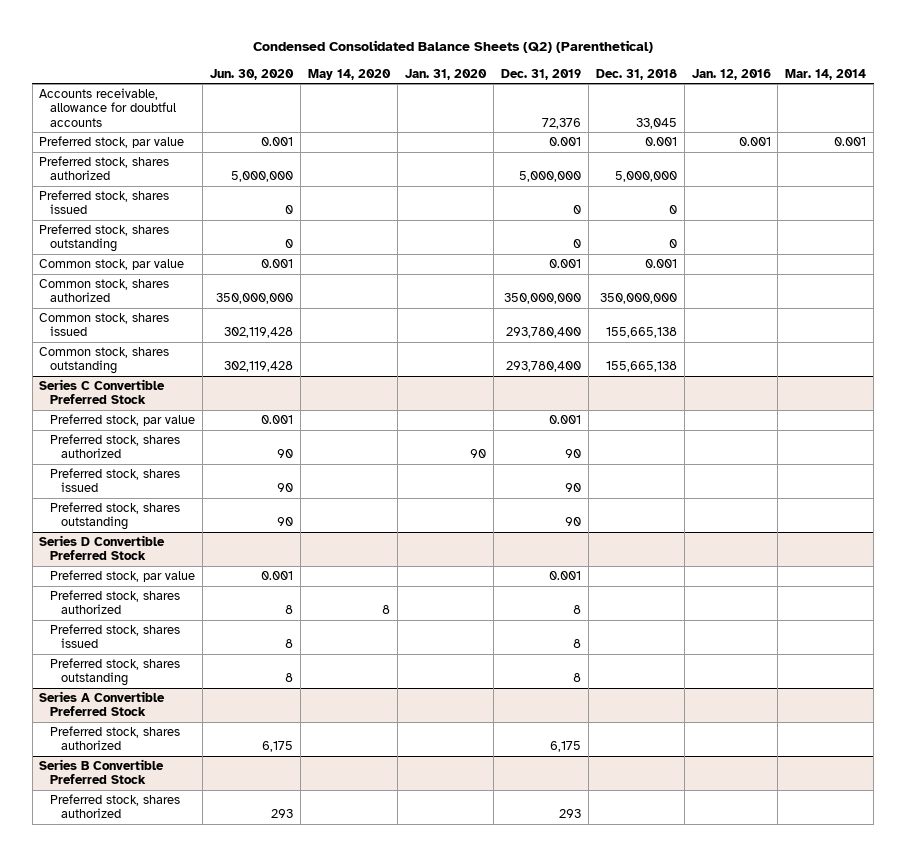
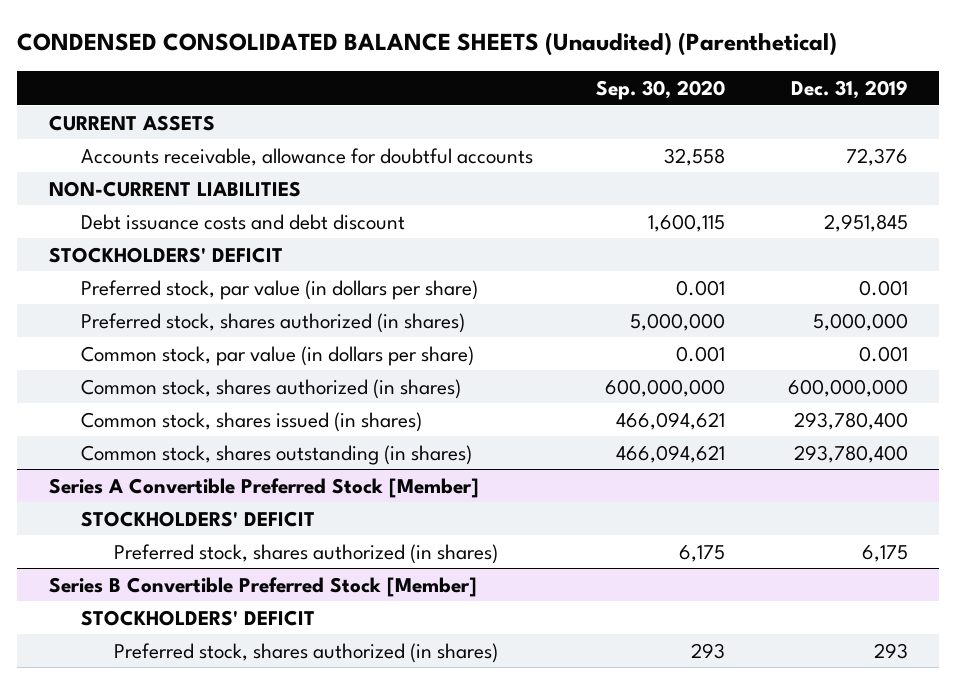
- Condensed Consolidated Balance Sheets (Q2) (Parenthetical)
+ CONDENSED CONSOLIDATED BALANCE SHEETS (Unaudited) (Parenthetical)
- | Jun. 30, 2020 | May 14, 2020 | Jan. 31, 2020 | Dec. 31, 2019 | Dec. 31, 2018 | Jan. 12, 2016 | Mar. 14, 2014
+ | Sep. 30, 2020 | Dec. 31, 2019
+ CURRENT ASSETS
- Preferred stock, par value | 0.001 | | | 0.001 | 0.001 | 0.001 | 0.001
- Preferred stock, shares authorized | 5,000,000 | | | 5,000,000 | 5,000,000 | |
- Preferred stock, shares issued | 0 | | | 0 | 0 | |
- Preferred stock, shares outstanding | 0 | | | 0 | 0 | |
- Common stock, par value | 0.001 | | | 0.001 | 0.001 | |
- Common stock, shares authorized | 350,000,000 | | | 350,000,000 | 350,000,000 | |
- Common stock, shares issued | 302,119,428 | | | 293,780,400 | 155,665,138 | |
- Common stock, shares outstanding | 302,119,428 | | | 293,780,400 | 155,665,138 | |
- Series C Convertible Preferred Stock
- Preferred stock, par value | 0.001 | | | 0.001 | | |
- Preferred stock, shares authorized | 90 | | 90 | 90 | | |
- Preferred stock, shares issued | 90 | | | 90 | | |
- Preferred stock, shares outstanding | 90 | | | 90 | | |
- Series D Convertible Preferred Stock
- Preferred stock, par value | 0.001 | | | 0.001 | | |
- Preferred stock, shares authorized | 8 | 8 | | 8 | | |
- Preferred stock, shares issued | 8 | | | 8 | | |
- Preferred stock, shares outstanding | 8 | | | 8 | | |
- Series A Convertible Preferred Stock
- Preferred stock, shares authorized | 6,175 | | | 6,175 | | |
- Series B Convertible Preferred Stock
- Preferred stock, shares authorized | 293 | | | 293 | | |
+ NON-CURRENT LIABILITIES
+ Debt issuance costs and debt discount | 1,600,115 | 2,951,845
+ STOCKHOLDERS' DEFICIT
+ Preferred stock, par value (in dollars per share) | 0.001 | 0.001
+ Preferred stock, shares authorized (in shares) | 5,000,000 | 5,000,000
+ Common stock, par value (in dollars per share) | 0.001 | 0.001
+ Common stock, shares authorized (in shares) | 600,000,000 | 600,000,000
+ Common stock, shares issued (in shares) | 466,094,621 | 293,780,400
+ Common stock, shares outstanding (in shares) | 466,094,621 | 293,780,400
+ Series A Convertible Preferred Stock [Member]
+ STOCKHOLDERS' DEFICIT
+ Preferred stock, shares authorized (in shares) | 6,175 | 6,175
+ Series B Convertible Preferred Stock [Member]
+ STOCKHOLDERS' DEFICIT
+ Preferred stock, shares authorized (in shares) | 293 | 293

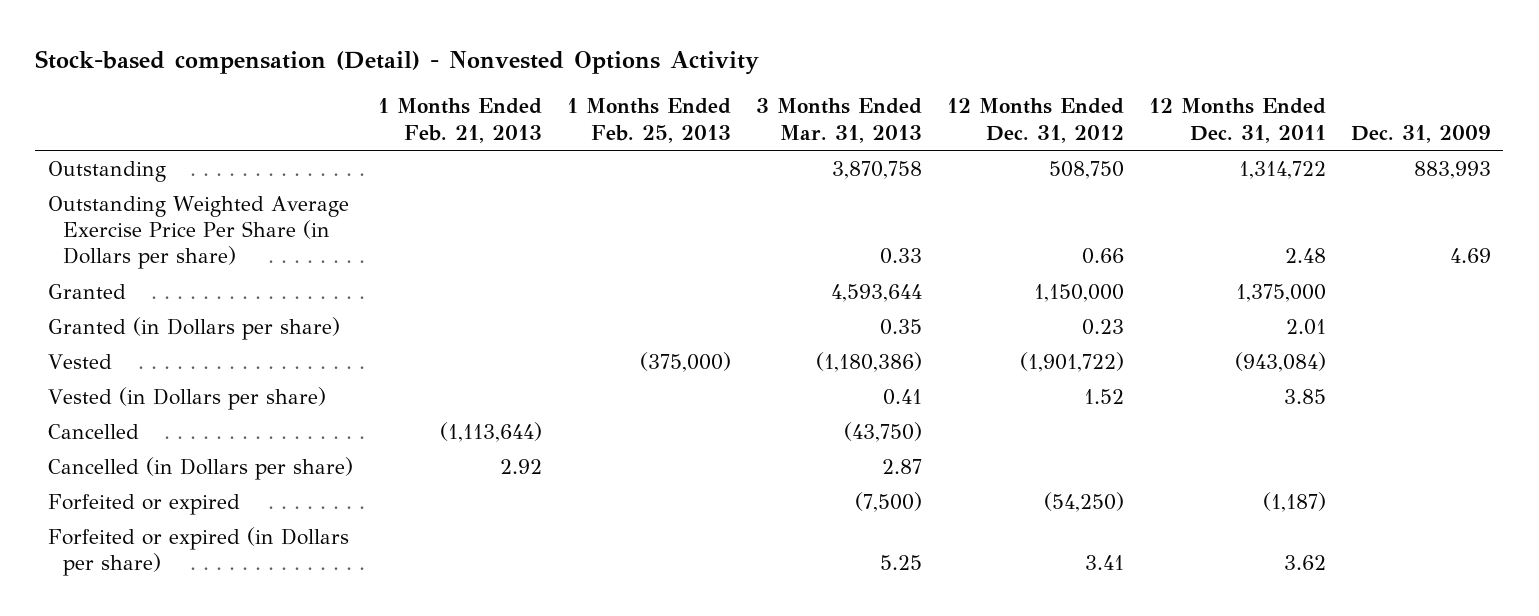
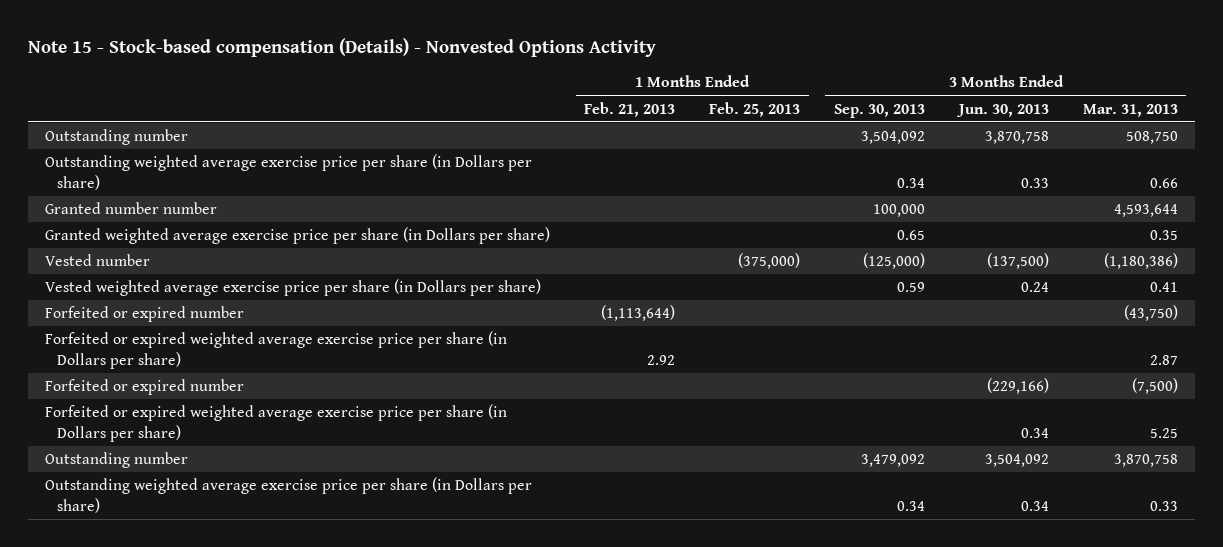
- Stock-based compensation (Detail) - Nonvested Options Activity
+ Note 15 - Stock-based compensation (Details) - Nonvested Options Activity
- | 1 Months Ended Feb. 21, 2013 | 1 Months Ended Feb. 25, 2013 | 3 Months Ended Mar. 31, 2013 | 12 Months Ended Dec. 31, 2012 | 12 Months Ended Dec. 31, 2011 | Dec. 31, 2009
+ | 1 Months Ended Feb. 21, 2013 | 1 Months Ended Feb. 25, 2013 | 3 Months Ended Sep. 30, 2013 | 3 Months Ended Jun. 30, 2013 | 3 Months Ended Mar. 31, 2013
- Outstanding | | | 3,870,758 | 508,750 | 1,314,722 | 883,993
- Outstanding Weighted Average Exercise Price Per Share (in Dollars per share) | | | 0.33 | 0.66 | 2.48 | 4.69
- Granted | | | 4,593,644 | 1,150,000 | 1,375,000 |
- Granted (in Dollars per share) | | | 0.35 | 0.23 | 2.01 |
- Vested | | (375,000) | (1,180,386) | (1,901,722) | (943,084) |
- Vested (in Dollars per share) | | | 0.41 | 1.52 | 3.85 |
- Cancelled | (1,113,644) | | (43,750) | | |
- Cancelled (in Dollars per share) | 2.92 | | 2.87 | | |
- Forfeited or expired | | | (7,500) | (54,250) | (1,187) |
- Forfeited or expired (in Dollars per share) | | | 5.25 | 3.41 | 3.62 |
+ Outstanding number | | | 3,504,092 | 3,870,758 | 508,750
+ Outstanding weighted average exercise price per share (in Dollars per share) | | | 0.34 | 0.33 | 0.66
+ Granted number number | | | 100,000 | | 4,593,644
+ Granted weighted average exercise price per share (in Dollars per share) | | | 0.65 | | 0.35
+ Vested number | | (375,000) | (125,000) | (137,500) | (1,180,386)
+ Vested weighted average exercise price per share (in Dollars per share) | | | 0.59 | 0.24 | 0.41
+ Forfeited or expired number | (1,113,644) | | | | (43,750)
+ Forfeited or expired weighted average exercise price per share (in Dollars per share) | 2.92 | | | | 2.87
+ Forfeited or expired number | | | | (229,166) | (7,500)
+ Forfeited or expired weighted average exercise price per share (in Dollars per share) | | | | 0.34 | 5.25
+ Outstanding number | | | 3,479,092 | 3,504,092 | 3,870,758
+ Outstanding weighted average exercise price per share (in Dollars per share) | | | 0.34 | 0.34 | 0.33

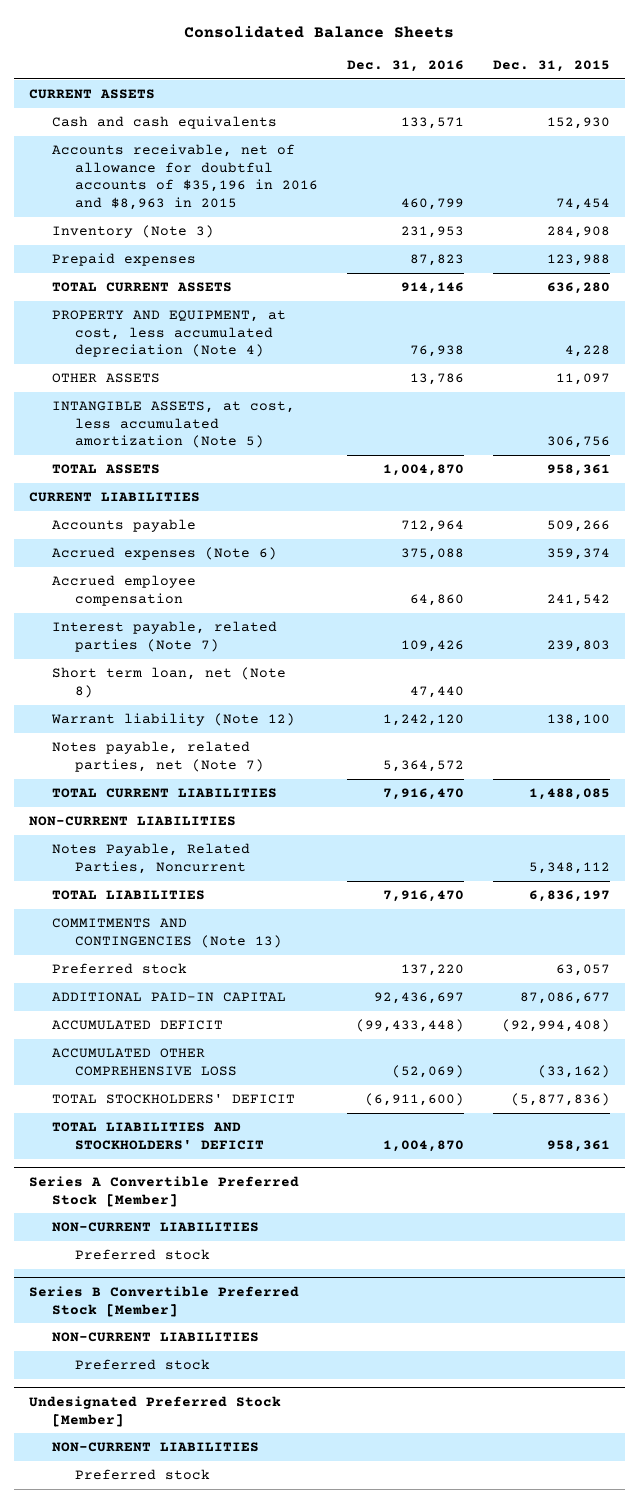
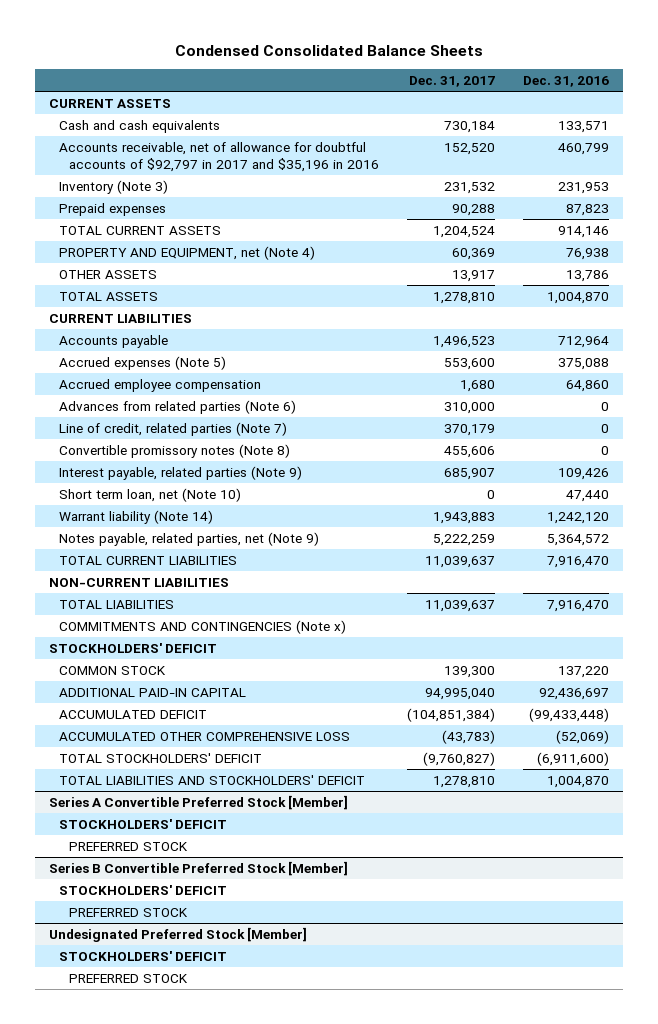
- Consolidated Balance Sheets
+ Condensed Consolidated Balance Sheets
- | Dec. 31, 2016 | Dec. 31, 2015
+ | Dec. 31, 2017 | Dec. 31, 2016
- Accounts receivable, net of allowance for doubtful accounts of $35,196 in 2016 and $8,963 in 2015 | 460,799 | 74,454
+ Accounts receivable, net of allowance for doubtful accounts of $92,797 in 2017 and $35,196 in 2016 | 152,520 | 460,799
- PROPERTY AND EQUIPMENT, at cost, less accumulated depreciation (Note 4) | 76,938 | 4,228
+ PROPERTY AND EQUIPMENT, net (Note 4) | 60,369 | 76,938
- INTANGIBLE ASSETS, at cost, less accumulated amortization (Note 5) | | 306,756
- Accrued expenses (Note 6) | 375,088 | 359,374
+ Accrued expenses (Note 5) | 553,600 | 375,088
- Interest payable, related parties (Note 7) | 109,426 | 239,803
- Short term loan, net (Note 8) | 47,440 |
- Warrant liability (Note 12) | 1,242,120 | 138,100
- Notes payable, related parties, net (Note 7) | 5,364,572 |
+ Advances from related parties (Note 6) | 310,000 | 0
+ Line of credit, related parties (Note 7) | 370,179 | 0
+ Convertible promissory notes (Note 8) | 455,606 | 0
+ Interest payable, related parties (Note 9) | 685,907 | 109,426
+ Short term loan, net (Note 10) | 0 | 47,440
+ Warrant liability (Note 14) | 1,943,883 | 1,242,120
+ Notes payable, related parties, net (Note 9) | 5,222,259 | 5,364,572
- Notes Payable, Related Parties, Noncurrent | | 5,348,112
- COMMITMENTS AND CONTINGENCIES (Note 13)
- Preferred stock | 137,220 | 63,057
+ COMMITMENTS AND CONTINGENCIES (Note x)
+ STOCKHOLDERS' DEFICIT
+ COMMON STOCK | 139,300 | 137,220
@ Series A Convertible Preferred Stock [Member]
- NON-CURRENT LIABILITIES
- Preferred stock
+ STOCKHOLDERS' DEFICIT
+ PREFERRED STOCK
@ Series B Convertible Preferred Stock [Member]
- NON-CURRENT LIABILITIES
- Preferred stock
+ STOCKHOLDERS' DEFICIT
+ PREFERRED STOCK
@ Undesignated Preferred Stock [Member]
- NON-CURRENT LIABILITIES
- Preferred stock
+ STOCKHOLDERS' DEFICIT
+ PREFERRED STOCK

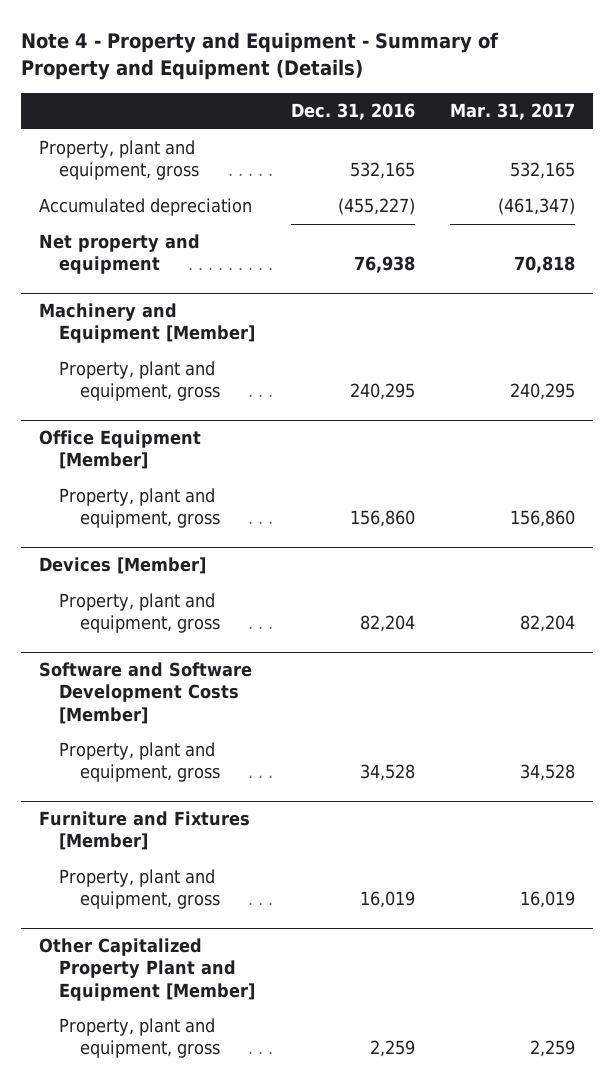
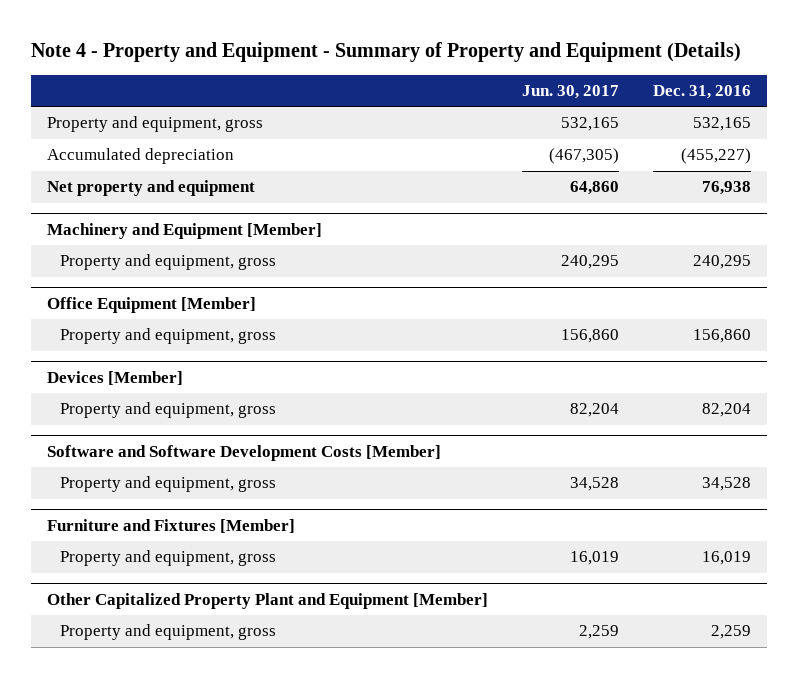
- | Dec. 31, 2016 | Mar. 31, 2017
+ | Jun. 30, 2017 | Dec. 31, 2016
- Property, plant and equipment, gross | 532,165 | 532,165
+ Property and equipment, gross | 532,165 | 532,165
@ Machinery and Equipment [Member]
- Property, plant and equipment, gross | 240,295 | 240,295
+ Property and equipment, gross | 240,295 | 240,295
@ Office Equipment [Member]
- Property, plant and equipment, gross | 156,860 | 156,860
+ Property and equipment, gross | 156,860 | 156,860
@ Devices [Member]
- Property, plant and equipment, gross | 82,204 | 82,204
+ Property and equipment, gross | 82,204 | 82,204
@ Software and Software Development Costs [Member]
- Property, plant and equipment, gross | 34,528 | 34,528
+ Property and equipment, gross | 34,528 | 34,528
@ Furniture and Fixtures [Member]
- Property, plant and equipment, gross | 16,019 | 16,019
+ Property and equipment, gross | 16,019 | 16,019
@ Other Capitalized Property Plant and Equipment [Member]
- Property, plant and equipment, gross | 2,259 | 2,259
+ Property and equipment, gross | 2,259 | 2,259

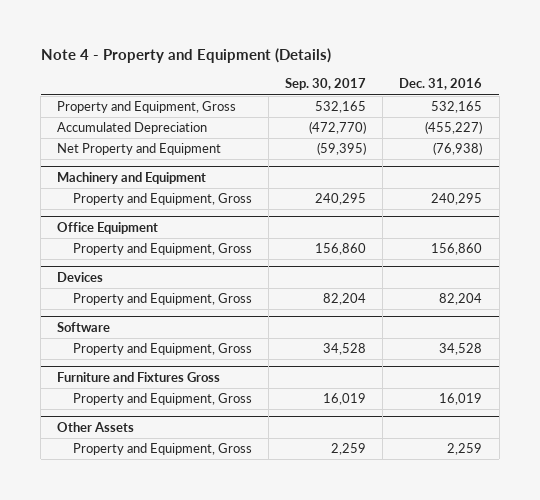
- Note 4 - Property and Equipment - Summary of Property and Equipment (Details)
+ Note 4 - Property and Equipment (Details)
- | Jun. 30, 2017 | Dec. 31, 2016
+ | Sep. 30, 2017 | Dec. 31, 2016
- Property and equipment, gross | 532,165 | 532,165
- Accumulated depreciation | (467,305) | (455,227)
- Net property and equipment | 64,860 | 76,938
- Machinery and Equipment [Member]
- Property and equipment, gross | 240,295 | 240,295
- Office Equipment [Member]
- Property and equipment, gross | 156,860 | 156,860
- Devices [Member]
- Property and equipment, gross | 82,204 | 82,204
- Software and Software Development Costs [Member]
- Property and equipment, gross | 34,528 | 34,528
- Furniture and Fixtures [Member]
- Property and equipment, gross | 16,019 | 16,019
- Other Capitalized Property Plant and Equipment [Member]
- Property and equipment, gross | 2,259 | 2,259
+ Property and Equipment, Gross | 532,165 | 532,165
+ Accumulated Depreciation | (472,770) | (455,227)
+ Net Property and Equipment | (59,395) | (76,938)
+ Machinery and Equipment
+ Property and Equipment, Gross | 240,295 | 240,295
+ Office Equipment
+ Property and Equipment, Gross | 156,860 | 156,860
+ Devices
+ Property and Equipment, Gross | 82,204 | 82,204
+ Software
+ Property and Equipment, Gross | 34,528 | 34,528
+ Furniture and Fixtures Gross
+ Property and Equipment, Gross | 16,019 | 16,019
+ Other Assets
+ Property and Equipment, Gross | 2,259 | 2,259

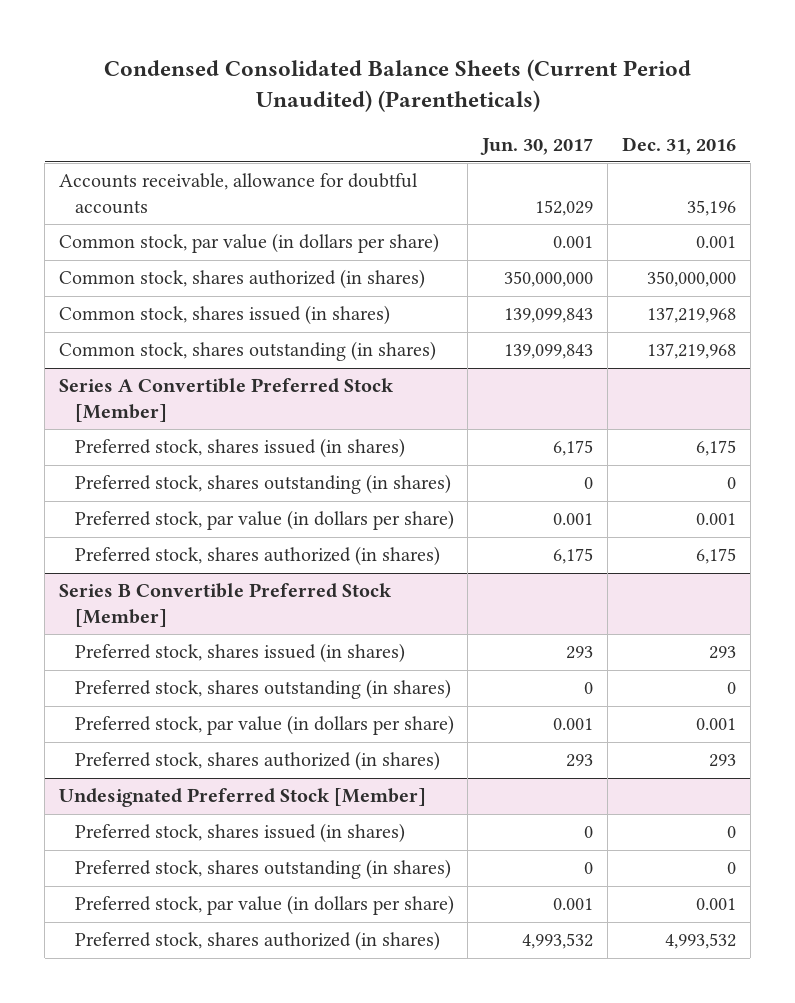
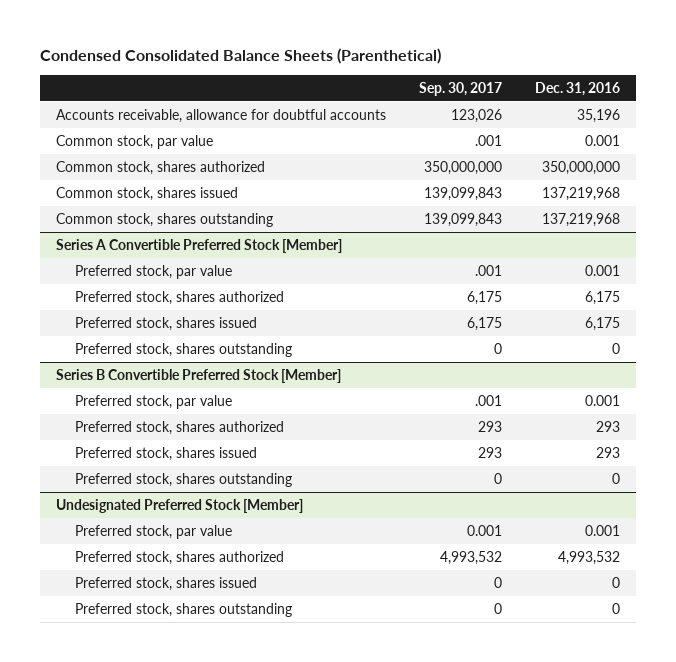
- Condensed Consolidated Balance Sheets (Current Period Unaudited) (Parentheticals)
+ Condensed Consolidated Balance Sheets (Parenthetical)
- | Jun. 30, 2017 | Dec. 31, 2016
+ | Sep. 30, 2017 | Dec. 31, 2016
- Common stock, par value (in dollars per share) | 0.001 | 0.001
- Common stock, shares authorized (in shares) | 350,000,000 | 350,000,000
- Common stock, shares issued (in shares) | 139,099,843 | 137,219,968
- Common stock, shares outstanding (in shares) | 139,099,843 | 137,219,968
+ Common stock, par value | .001 | 0.001
+ Common stock, shares authorized | 350,000,000 | 350,000,000
+ Common stock, shares issued | 139,099,843 | 137,219,968
+ Common stock, shares outstanding | 139,099,843 | 137,219,968
@ Series A Convertible Preferred Stock [Member]
- Preferred stock, shares issued (in shares) | 6,175 | 6,175
- Preferred stock, shares outstanding (in shares) | 0 | 0
- Preferred stock, par value (in dollars per share) | 0.001 | 0.001
- Preferred stock, shares authorized (in shares) | 6,175 | 6,175
+ Preferred stock, par value | .001 | 0.001
+ Preferred stock, shares authorized | 6,175 | 6,175
+ Preferred stock, shares issued | 6,175 | 6,175
+ Preferred stock, shares outstanding | 0 | 0
@ Series B Convertible Preferred Stock [Member]
- Preferred stock, shares issued (in shares) | 293 | 293
- Preferred stock, shares outstanding (in shares) | 0 | 0
- Preferred stock, par value (in dollars per share) | 0.001 | 0.001
- Preferred stock, shares authorized (in shares) | 293 | 293
+ Preferred stock, par value | .001 | 0.001
+ Preferred stock, shares authorized | 293 | 293
+ Preferred stock, shares issued | 293 | 293
+ Preferred stock, shares outstanding | 0 | 0
@ Undesignated Preferred Stock [Member]
- Preferred stock, shares issued (in shares) | 0 | 0
- Preferred stock, shares outstanding (in shares) | 0 | 0
- Preferred stock, par value (in dollars per share) | 0.001 | 0.001
- Preferred stock, shares authorized (in shares) | 4,993,532 | 4,993,532
+ Preferred stock, par value | 0.001 | 0.001
+ Preferred stock, shares authorized | 4,993,532 | 4,993,532
+ Preferred stock, shares issued | 0 | 0
+ Preferred stock, shares outstanding | 0 | 0

